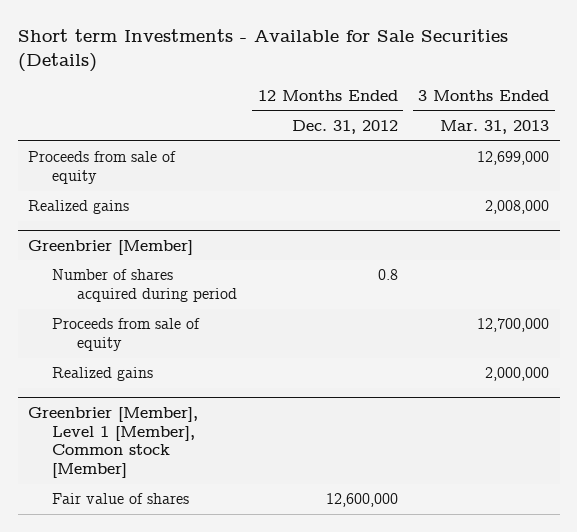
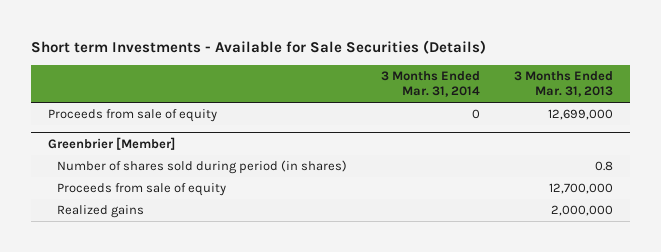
- | 12 Months Ended Dec. 31, 2012 | 3 Months Ended Mar. 31, 2013
+ | 3 Months Ended Mar. 31, 2014 | 3 Months Ended Mar. 31, 2013
- Realized gains | | 2,008,000
@ Greenbrier [Member]
- Number of shares acquired during period | 0.8 |
+ Number of shares sold during period (in shares) | | 0.8
- Greenbrier [Member], Level 1 [Member], Common stock [Member]
- Fair value of shares | 12,600,000 |

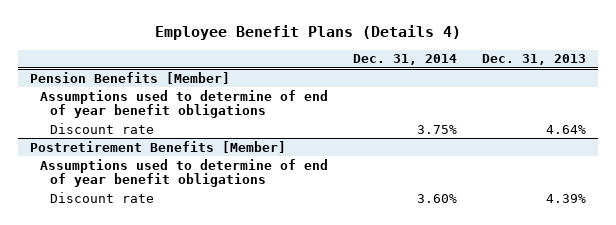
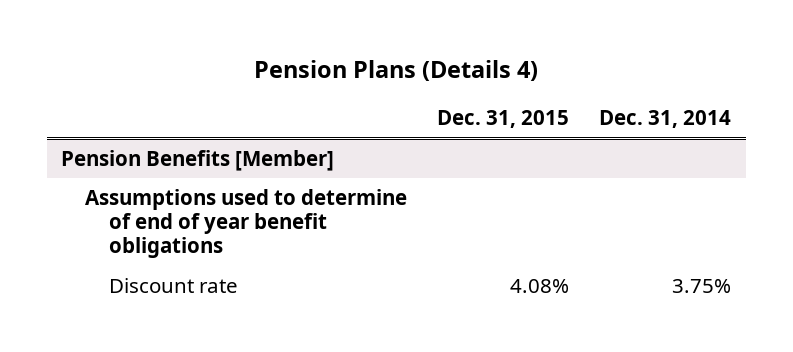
- Employee Benefit Plans (Details 4)
+ Pension Plans (Details 4)
- | Dec. 31, 2014 | Dec. 31, 2013
+ | Dec. 31, 2015 | Dec. 31, 2014
- Postretirement Benefits [Member]
- Assumptions used to determine of end of year benefit obligations
- Discount rate | 3.60% | 4.39%

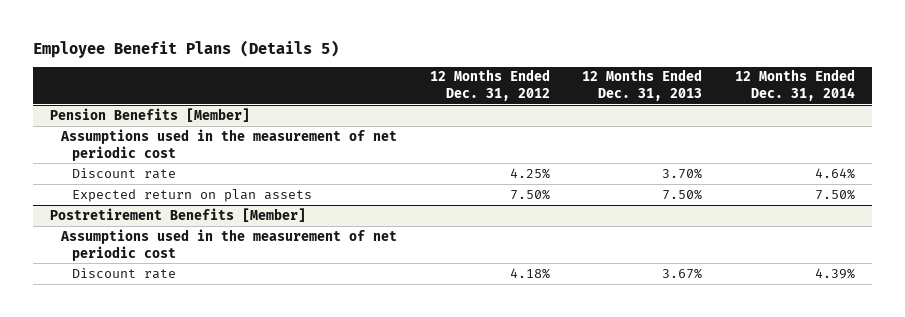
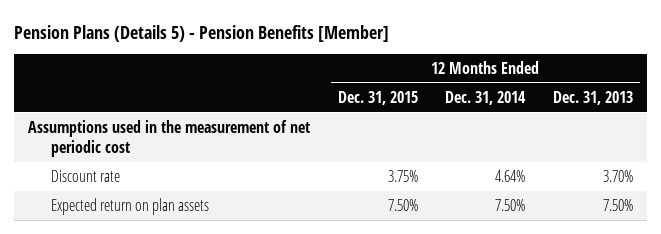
- Employee Benefit Plans (Details 5)
+ Pension Plans (Details 5) - Pension Benefits [Member]
- | 12 Months Ended Dec. 31, 2012 | 12 Months Ended Dec. 31, 2013 | 12 Months Ended Dec. 31, 2014
+ | 12 Months Ended Dec. 31, 2015 | 12 Months Ended Dec. 31, 2014 | 12 Months Ended Dec. 31, 2013
- Pension Benefits [Member]
- Postretirement Benefits [Member]
- Assumptions used in the measurement of net periodic cost
- Discount rate | 4.18% | 3.67% | 4.39%

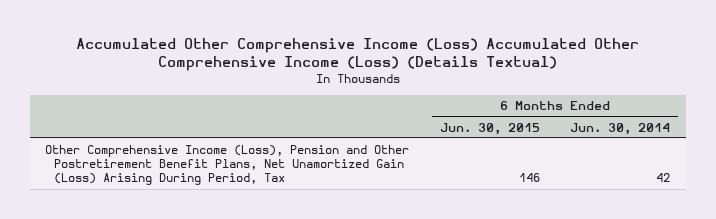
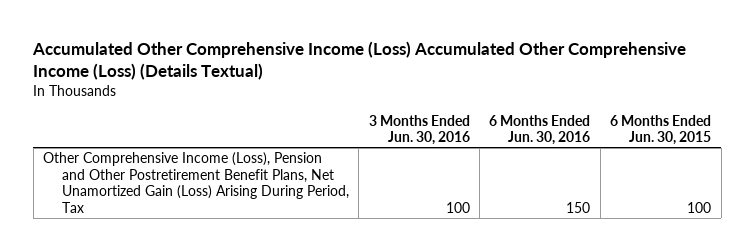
- | 6 Months Ended Jun. 30, 2015 | 6 Months Ended Jun. 30, 2014
+ | 3 Months Ended Jun. 30, 2016 | 6 Months Ended Jun. 30, 2016 | 6 Months Ended Jun. 30, 2015
- Other Comprehensive Income (Loss), Pension and Other Postretirement Benefit Plans, Net Unamortized Gain (Loss) Arising During Period, Tax | 146 | 42
+ Other Comprehensive Income (Loss), Pension and Other Postretirement Benefit Plans, Net Unamortized Gain (Loss) Arising During Period, Tax | 100 | 150 | 100

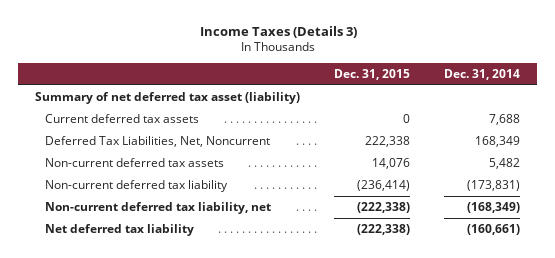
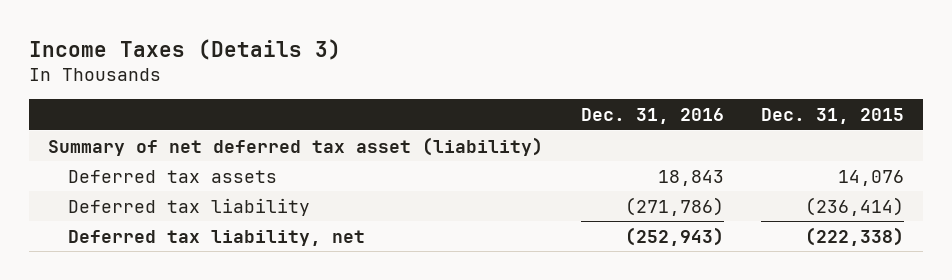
- | Dec. 31, 2015 | Dec. 31, 2014
+ | Dec. 31, 2016 | Dec. 31, 2015
- Current deferred tax assets | 0 | 7,688
- Deferred Tax Liabilities, Net, Noncurrent | 222,338 | 168,349
- Non-current deferred tax assets | 14,076 | 5,482
- Non-current deferred tax liability | (236,414) | (173,831)
- Non-current deferred tax liability, net | (222,338) | (168,349)
- Net deferred tax liability | (222,338) | (160,661)
+ Deferred tax assets | 18,843 | 14,076
+ Deferred tax liability | (271,786) | (236,414)
+ Deferred tax liability, net | (252,943) | (222,338)

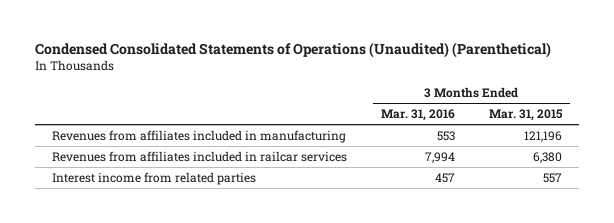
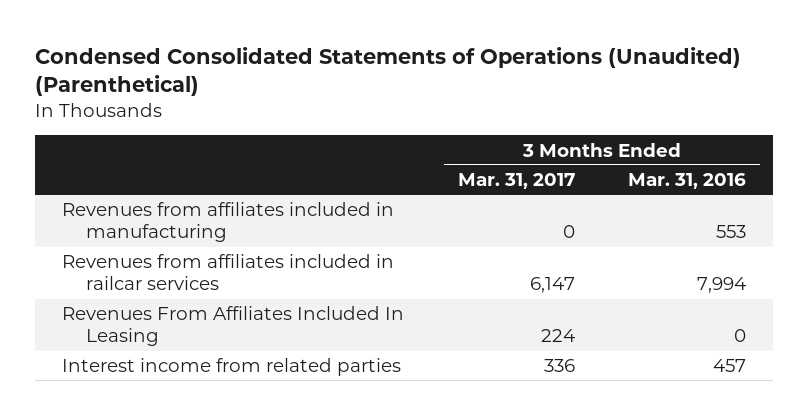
- | 3 Months Ended Mar. 31, 2016 | 3 Months Ended Mar. 31, 2015
+ | 3 Months Ended Mar. 31, 2017 | 3 Months Ended Mar. 31, 2016
+ Revenues From Affiliates Included In Leasing | 224 | 0

